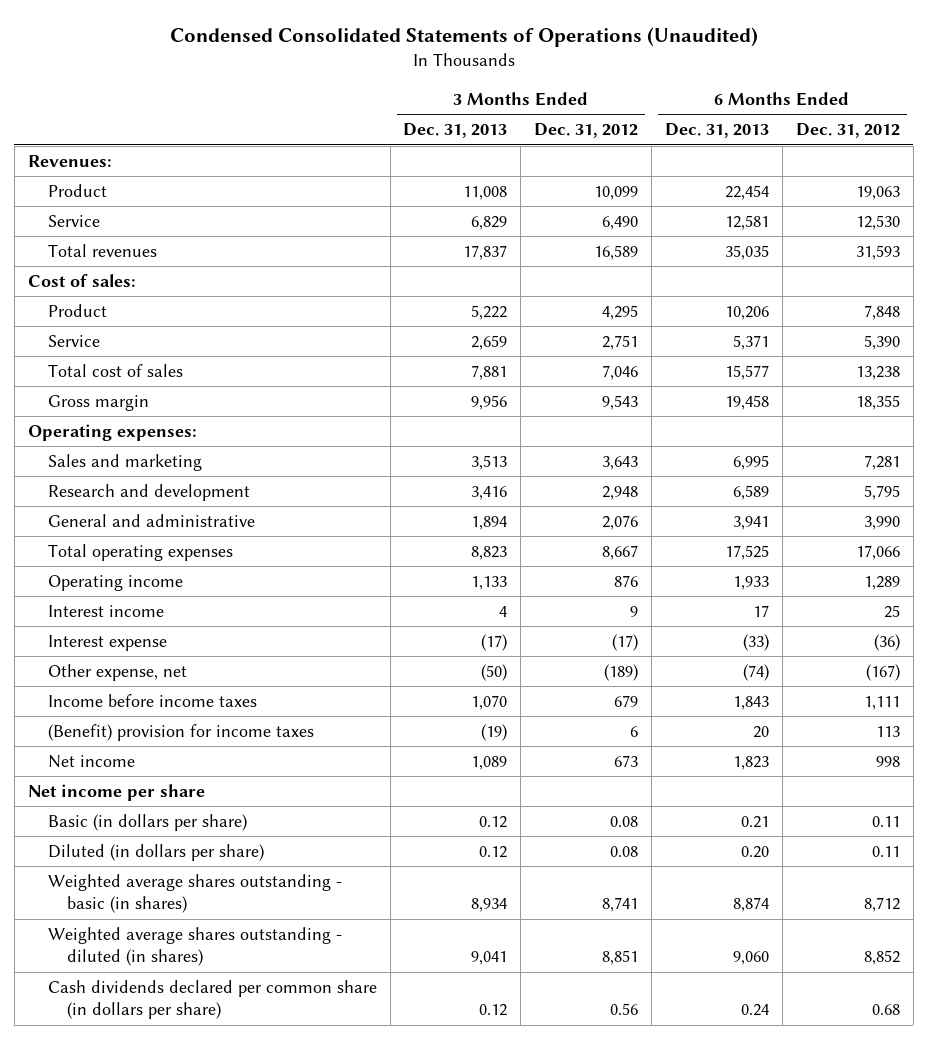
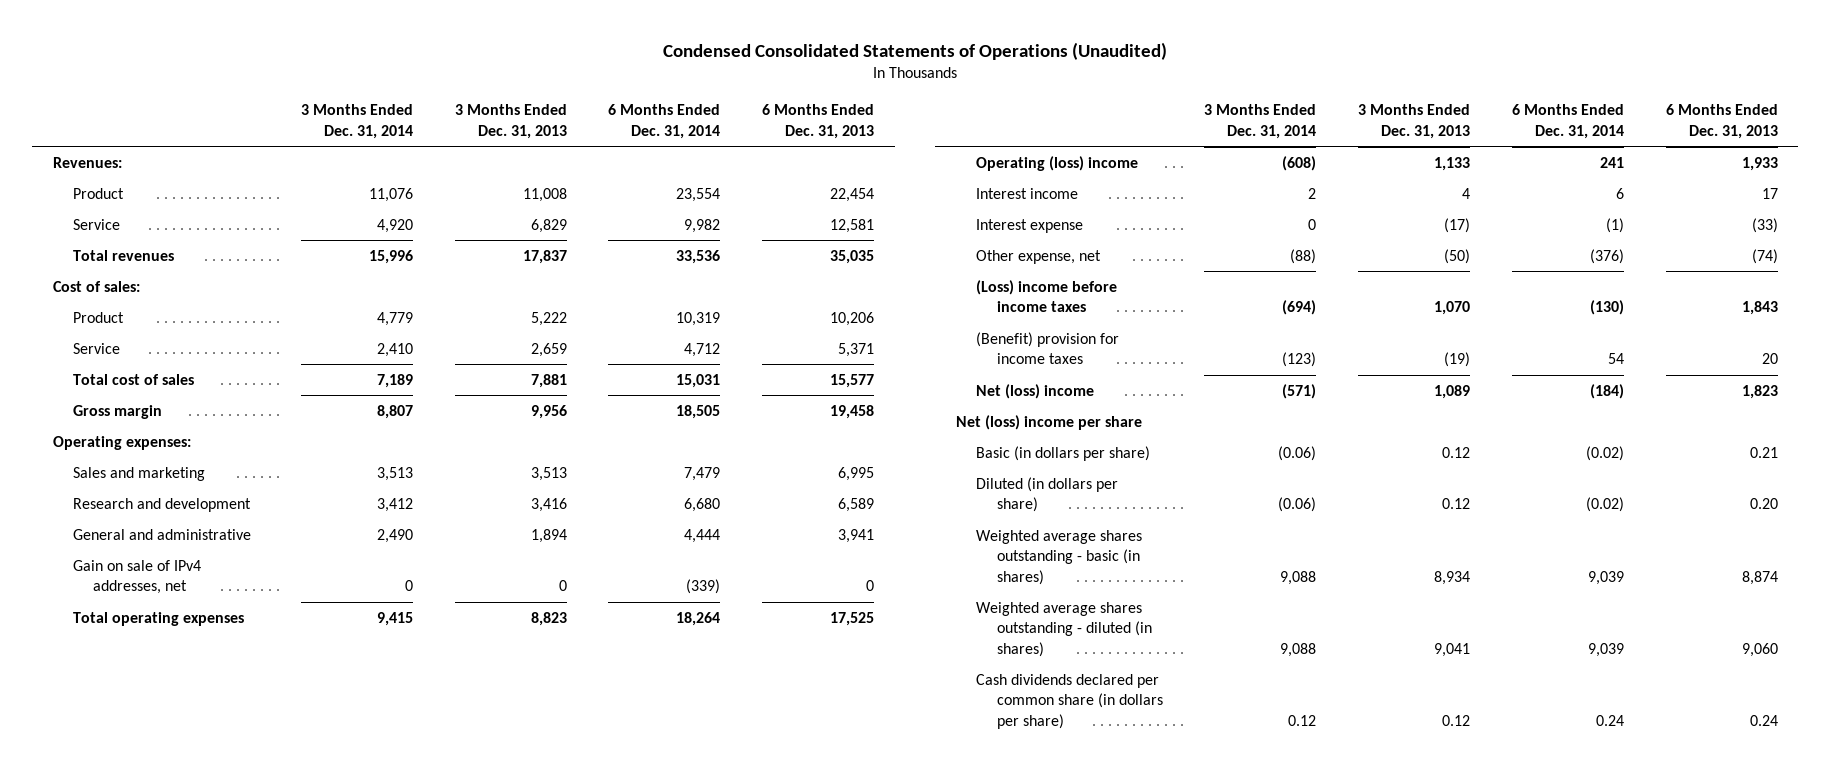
- | 3 Months Ended Dec. 31, 2013 | 3 Months Ended Dec. 31, 2012 | 6 Months Ended Dec. 31, 2013 | 6 Months Ended Dec. 31, 2012
+ | 3 Months Ended Dec. 31, 2014 | 3 Months Ended Dec. 31, 2013 | 6 Months Ended Dec. 31, 2014 | 6 Months Ended Dec. 31, 2013
+ Gain on sale of IPv4 addresses, net | 0 | 0 | (339) | 0
- Operating income | 1,133 | 876 | 1,933 | 1,289
+ Operating (loss) income | (608) | 1,133 | 241 | 1,933
- Income before income taxes | 1,070 | 679 | 1,843 | 1,111
+ (Loss) income before income taxes | (694) | 1,070 | (130) | 1,843
- Net income | 1,089 | 673 | 1,823 | 998
- Net income per share
+ Net (loss) income | (571) | 1,089 | (184) | 1,823
+ Net (loss) income per share

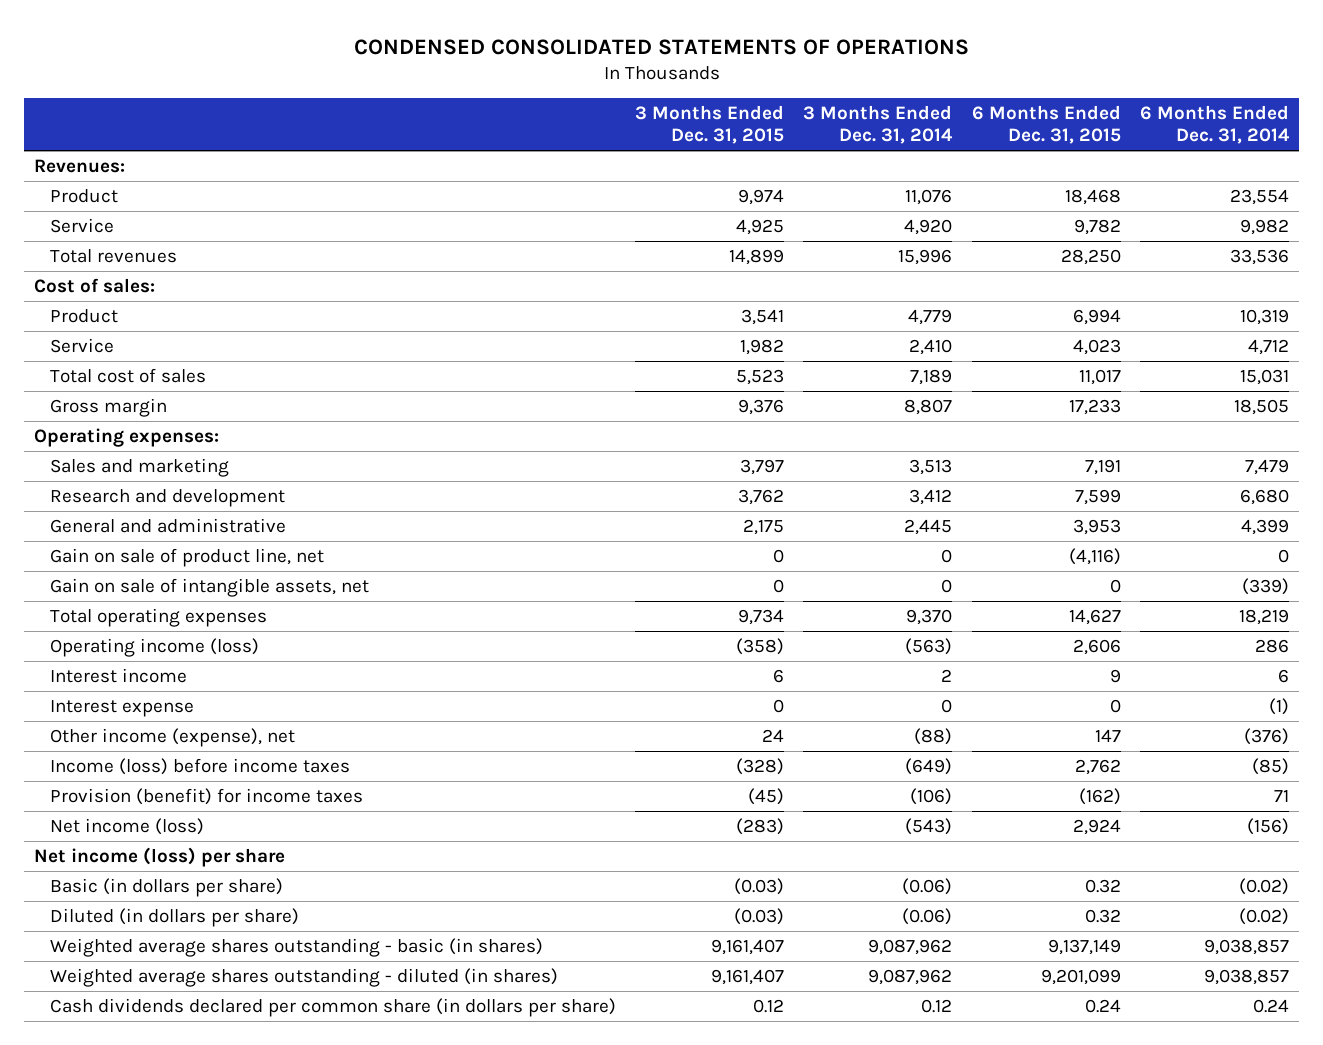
- Condensed Consolidated Statements of Operations (Unaudited)
+ CONDENSED CONSOLIDATED STATEMENTS OF OPERATIONS
- | 3 Months Ended Dec. 31, 2014 | 3 Months Ended Dec. 31, 2013 | 6 Months Ended Dec. 31, 2014 | 6 Months Ended Dec. 31, 2013
+ | 3 Months Ended Dec. 31, 2015 | 3 Months Ended Dec. 31, 2014 | 6 Months Ended Dec. 31, 2015 | 6 Months Ended Dec. 31, 2014
- General and administrative | 2,490 | 1,894 | 4,444 | 3,941
- Gain on sale of IPv4 addresses, net | 0 | 0 | (339) | 0
- Total operating expenses | 9,415 | 8,823 | 18,264 | 17,525
- Operating (loss) income | (608) | 1,133 | 241 | 1,933
+ General and administrative | 2,175 | 2,445 | 3,953 | 4,399
+ Gain on sale of product line, net | 0 | 0 | (4,116) | 0
+ Gain on sale of intangible assets, net | 0 | 0 | 0 | (339)
+ Total operating expenses | 9,734 | 9,370 | 14,627 | 18,219
+ Operating income (loss) | (358) | (563) | 2,606 | 286
- Other expense, net | (88) | (50) | (376) | (74)
- (Loss) income before income taxes | (694) | 1,070 | (130) | 1,843
- (Benefit) provision for income taxes | (123) | (19) | 54 | 20
- Net (loss) income | (571) | 1,089 | (184) | 1,823
- Net (loss) income per share
+ Other income (expense), net | 24 | (88) | 147 | (376)
+ Income (loss) before income taxes | (328) | (649) | 2,762 | (85)
+ Provision (benefit) for income taxes | (45) | (106) | (162) | 71
+ Net income (loss) | (283) | (543) | 2,924 | (156)
+ Net income (loss) per share
- Weighted average shares outstanding - basic (in shares) | 9,088 | 8,934 | 9,039 | 8,874
- Weighted average shares outstanding - diluted (in shares) | 9,088 | 9,041 | 9,039 | 9,060
+ Weighted average shares outstanding - basic (in shares) | 9,161,407 | 9,087,962 | 9,137,149 | 9,038,857
+ Weighted average shares outstanding - diluted (in shares) | 9,161,407 | 9,087,962 | 9,201,099 | 9,038,857

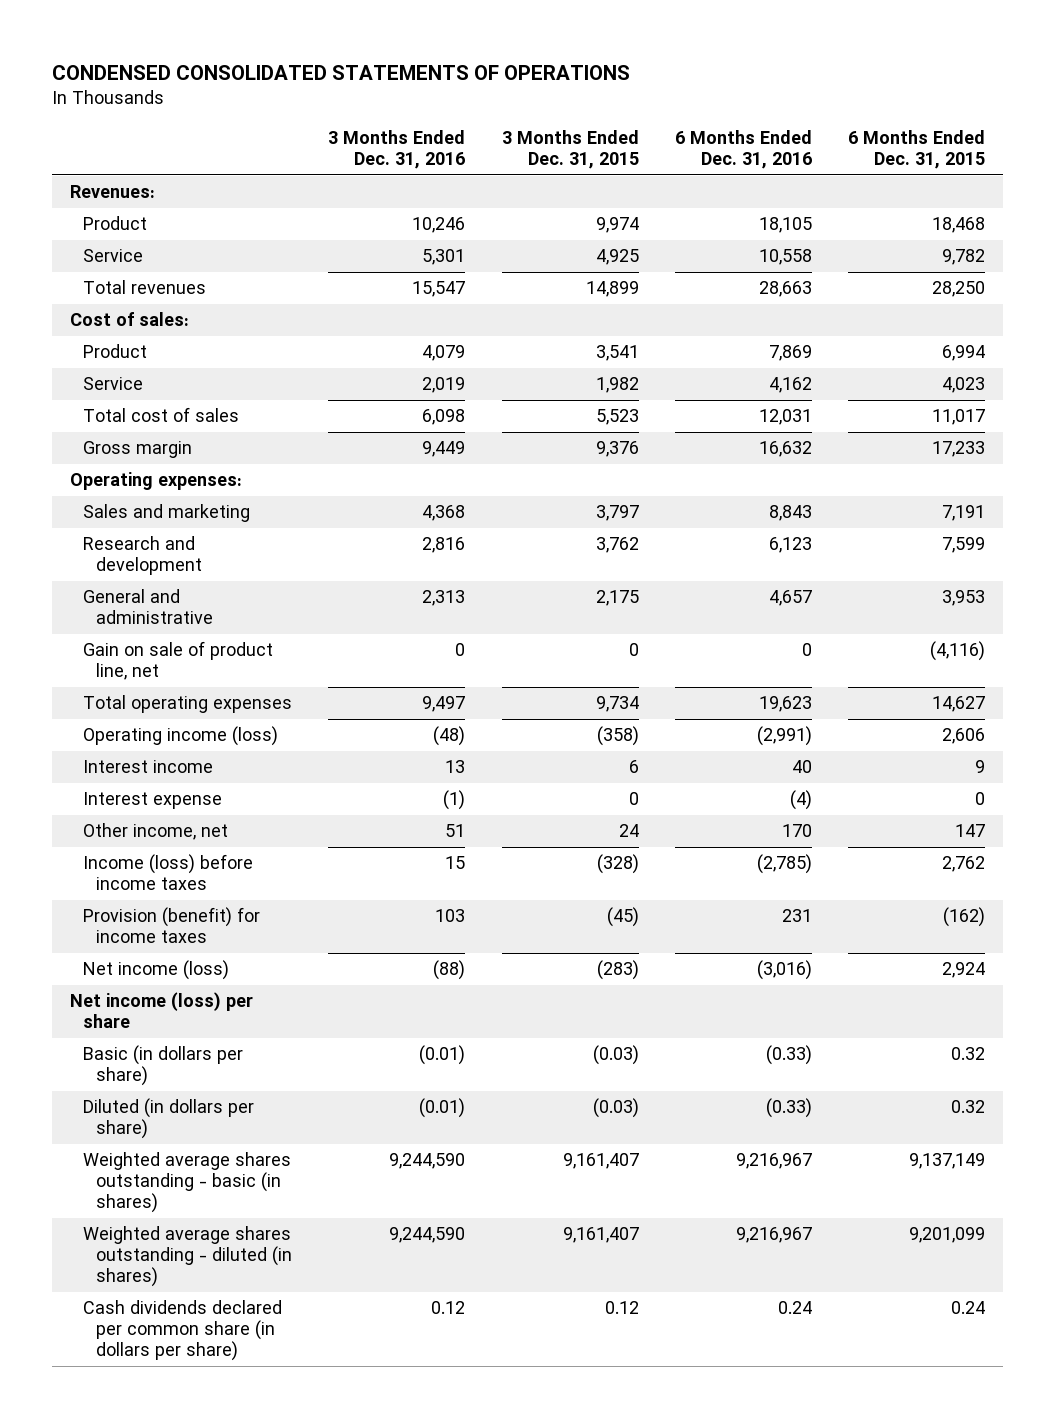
- | 3 Months Ended Dec. 31, 2015 | 3 Months Ended Dec. 31, 2014 | 6 Months Ended Dec. 31, 2015 | 6 Months Ended Dec. 31, 2014
+ | 3 Months Ended Dec. 31, 2016 | 3 Months Ended Dec. 31, 2015 | 6 Months Ended Dec. 31, 2016 | 6 Months Ended Dec. 31, 2015
- Gain on sale of intangible assets, net | 0 | 0 | 0 | (339)
- Other income (expense), net | 24 | (88) | 147 | (376)
+ Other income, net | 51 | 24 | 170 | 147

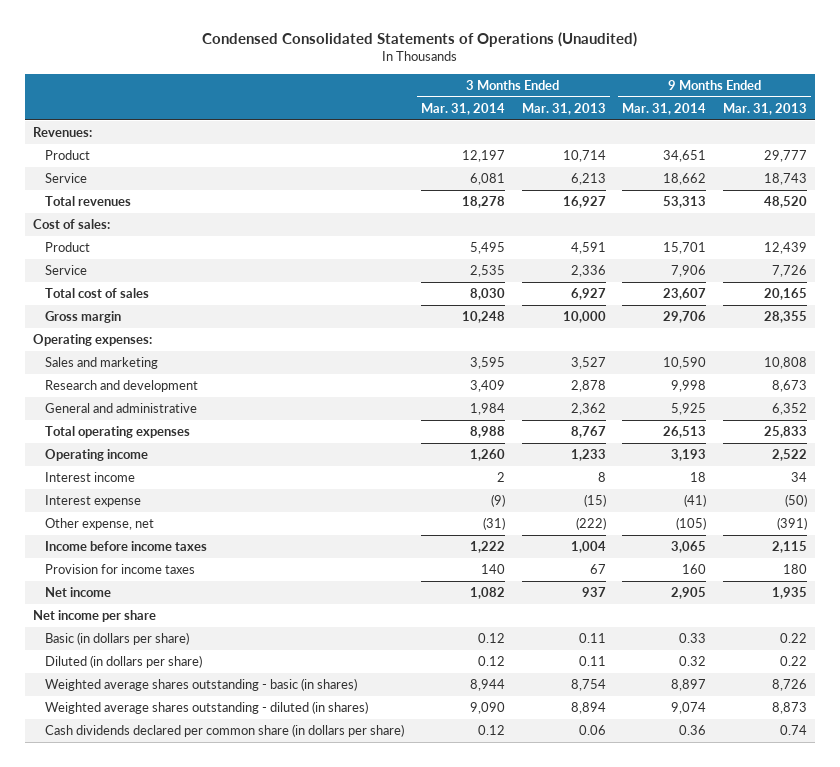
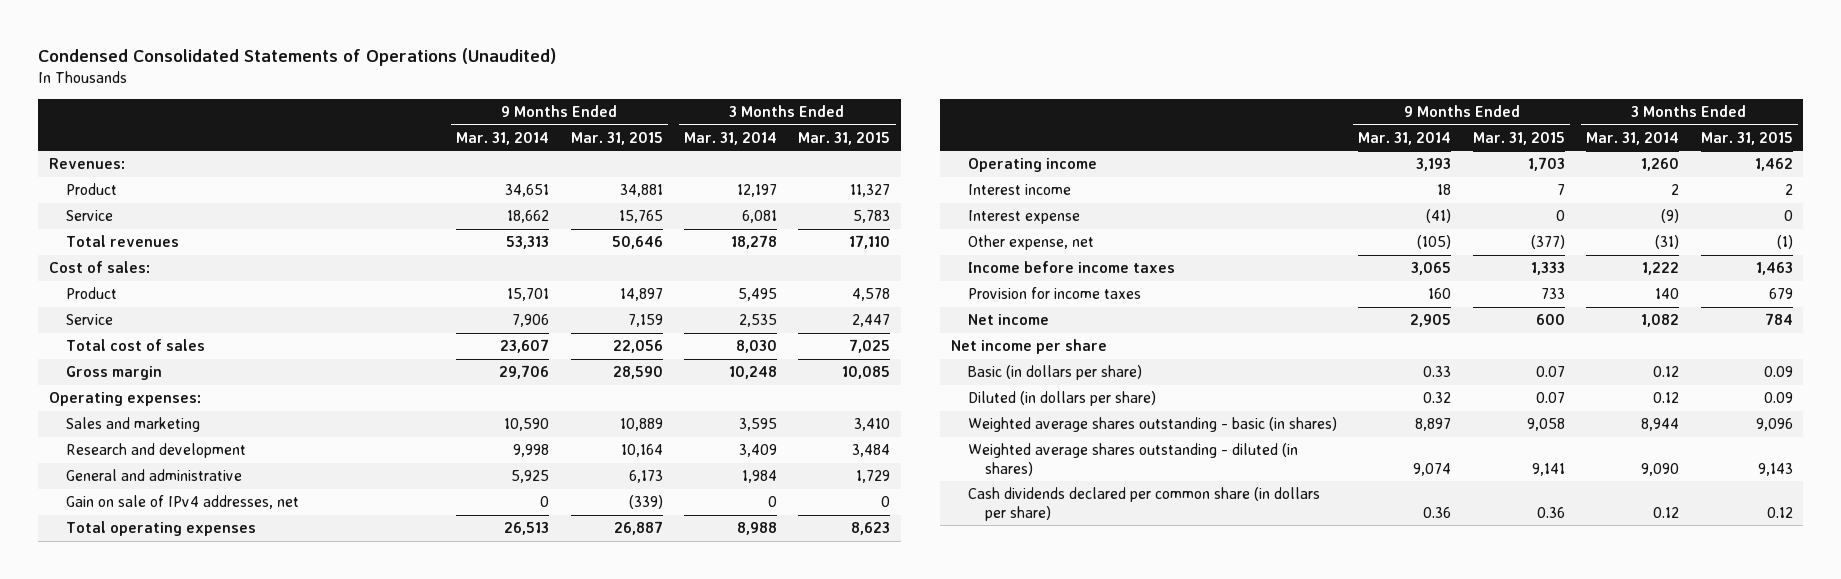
- | 3 Months Ended Mar. 31, 2014 | 3 Months Ended Mar. 31, 2013 | 9 Months Ended Mar. 31, 2014 | 9 Months Ended Mar. 31, 2013
+ | 9 Months Ended Mar. 31, 2014 | 9 Months Ended Mar. 31, 2015 | 3 Months Ended Mar. 31, 2014 | 3 Months Ended Mar. 31, 2015
+ Gain on sale of IPv4 addresses, net | 0 | (339) | 0 | 0

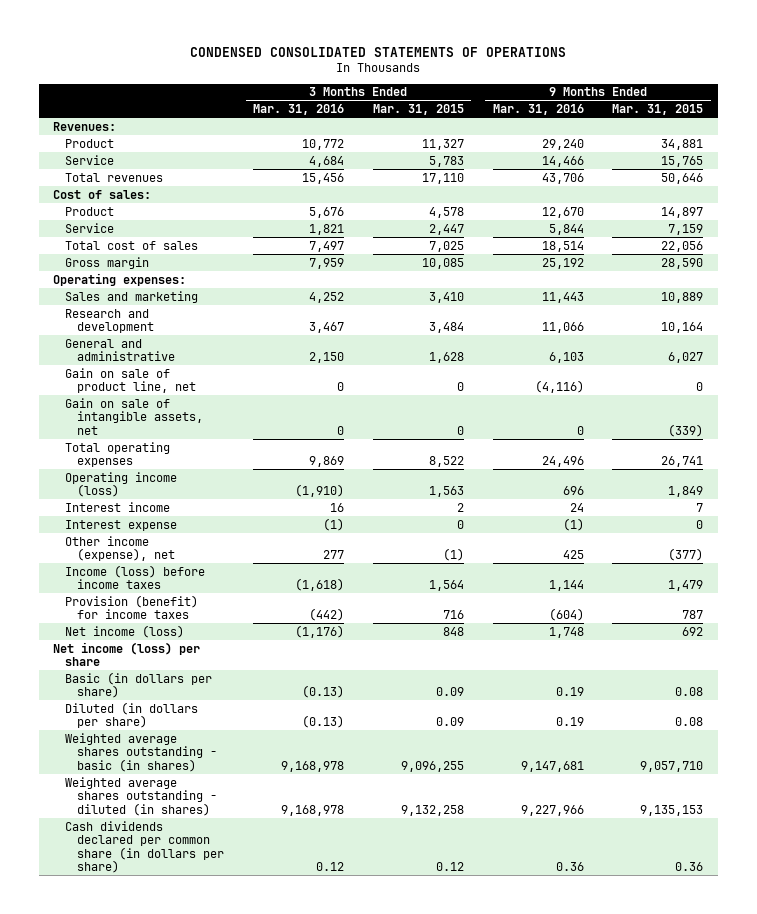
- Condensed Consolidated Statements of Operations (Unaudited)
+ CONDENSED CONSOLIDATED STATEMENTS OF OPERATIONS
- | 9 Months Ended Mar. 31, 2014 | 9 Months Ended Mar. 31, 2015 | 3 Months Ended Mar. 31, 2014 | 3 Months Ended Mar. 31, 2015
+ | 3 Months Ended Mar. 31, 2016 | 3 Months Ended Mar. 31, 2015 | 9 Months Ended Mar. 31, 2016 | 9 Months Ended Mar. 31, 2015
- General and administrative | 5,925 | 6,173 | 1,984 | 1,729
- Gain on sale of IPv4 addresses, net | 0 | (339) | 0 | 0
- Total operating expenses | 26,513 | 26,887 | 8,988 | 8,623
- Operating income | 3,193 | 1,703 | 1,260 | 1,462
+ General and administrative | 2,150 | 1,628 | 6,103 | 6,027
+ Gain on sale of product line, net | 0 | 0 | (4,116) | 0
+ Gain on sale of intangible assets, net | 0 | 0 | 0 | (339)
+ Total operating expenses | 9,869 | 8,522 | 24,496 | 26,741
+ Operating income (loss) | (1,910) | 1,563 | 696 | 1,849
- Other expense, net | (105) | (377) | (31) | (1)
- Income before income taxes | 3,065 | 1,333 | 1,222 | 1,463
- Provision for income taxes | 160 | 733 | 140 | 679
- Net income | 2,905 | 600 | 1,082 | 784
- Net income per share
- Basic (in dollars per share) | 0.33 | 0.07 | 0.12 | 0.09
- Diluted (in dollars per share) | 0.32 | 0.07 | 0.12 | 0.09
- Weighted average shares outstanding - basic (in shares) | 8,897 | 9,058 | 8,944 | 9,096
- Weighted average shares outstanding - diluted (in shares) | 9,074 | 9,141 | 9,090 | 9,143
+ Other income (expense), net | 277 | (1) | 425 | (377)
+ Income (loss) before income taxes | (1,618) | 1,564 | 1,144 | 1,479
+ Provision (benefit) for income taxes | (442) | 716 | (604) | 787
+ Net income (loss) | (1,176) | 848 | 1,748 | 692
+ Net income (loss) per share
+ Basic (in dollars per share) | (0.13) | 0.09 | 0.19 | 0.08
+ Diluted (in dollars per share) | (0.13) | 0.09 | 0.19 | 0.08
+ Weighted average shares outstanding - basic (in shares) | 9,168,978 | 9,096,255 | 9,147,681 | 9,057,710
+ Weighted average shares outstanding - diluted (in shares) | 9,168,978 | 9,132,258 | 9,227,966 | 9,135,153

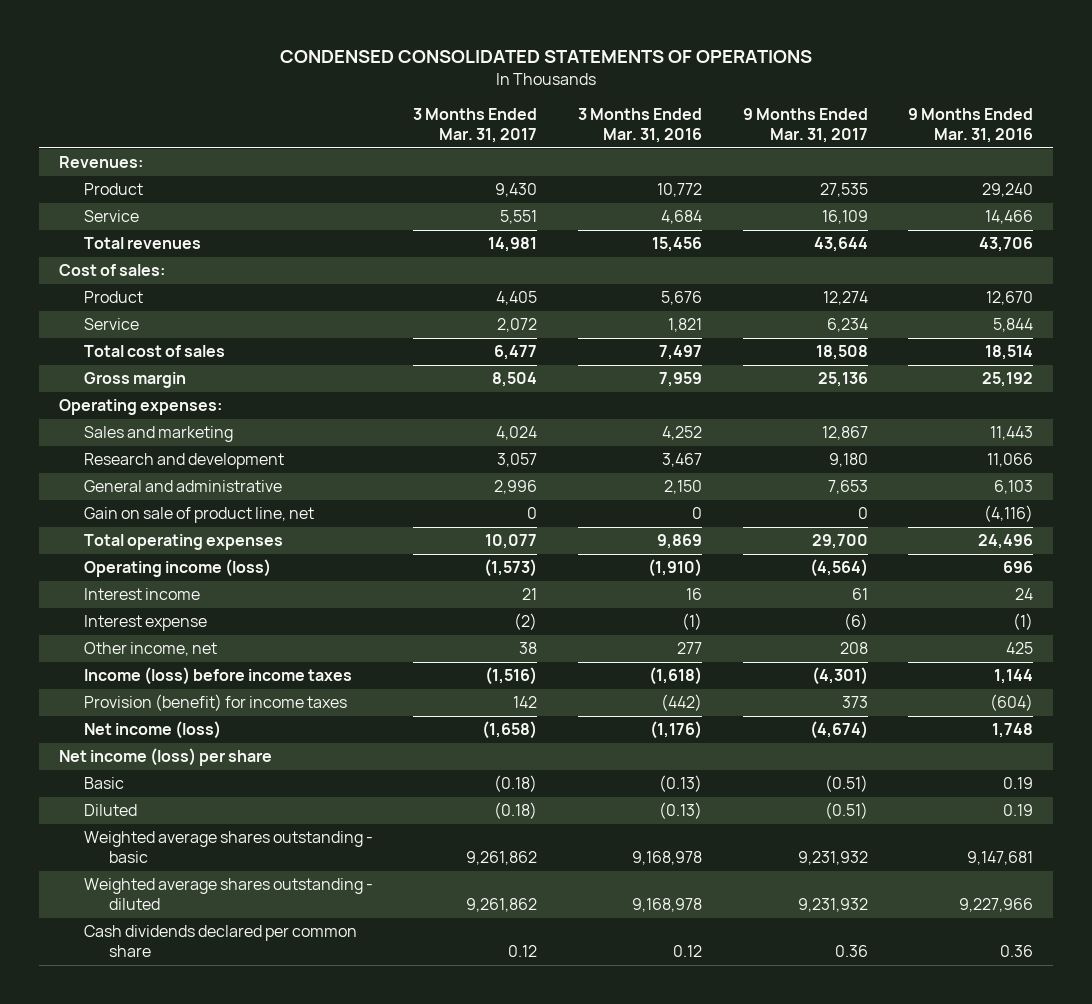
- | 3 Months Ended Mar. 31, 2016 | 3 Months Ended Mar. 31, 2015 | 9 Months Ended Mar. 31, 2016 | 9 Months Ended Mar. 31, 2015
+ | 3 Months Ended Mar. 31, 2017 | 3 Months Ended Mar. 31, 2016 | 9 Months Ended Mar. 31, 2017 | 9 Months Ended Mar. 31, 2016
- Gain on sale of intangible assets, net | 0 | 0 | 0 | (339)
- Other income (expense), net | 277 | (1) | 425 | (377)
+ Other income, net | 38 | 277 | 208 | 425
- Basic (in dollars per share) | (0.13) | 0.09 | 0.19 | 0.08
- Diluted (in dollars per share) | (0.13) | 0.09 | 0.19 | 0.08
- Weighted average shares outstanding - basic (in shares) | 9,168,978 | 9,096,255 | 9,147,681 | 9,057,710
- Weighted average shares outstanding - diluted (in shares) | 9,168,978 | 9,132,258 | 9,227,966 | 9,135,153
- Cash dividends declared per common share (in dollars per share) | 0.12 | 0.12 | 0.36 | 0.36
+ Basic | (0.18) | (0.13) | (0.51) | 0.19
+ Diluted | (0.18) | (0.13) | (0.51) | 0.19
+ Weighted average shares outstanding - basic | 9,261,862 | 9,168,978 | 9,231,932 | 9,147,681
+ Weighted average shares outstanding - diluted | 9,261,862 | 9,168,978 | 9,231,932 | 9,227,966
+ Cash dividends declared per common share | 0.12 | 0.12 | 0.36 | 0.36

